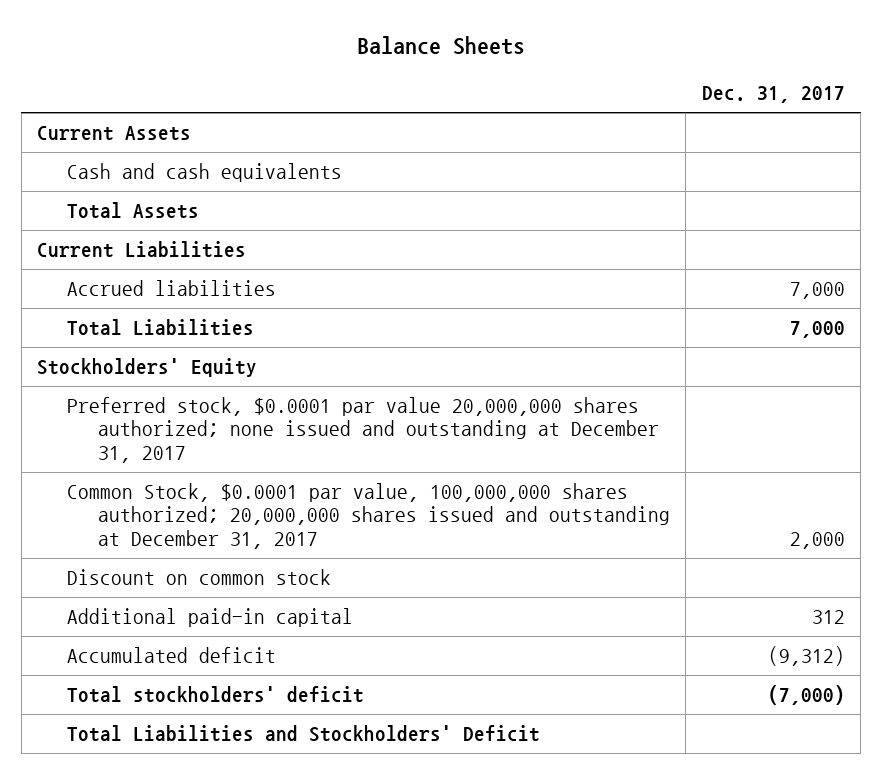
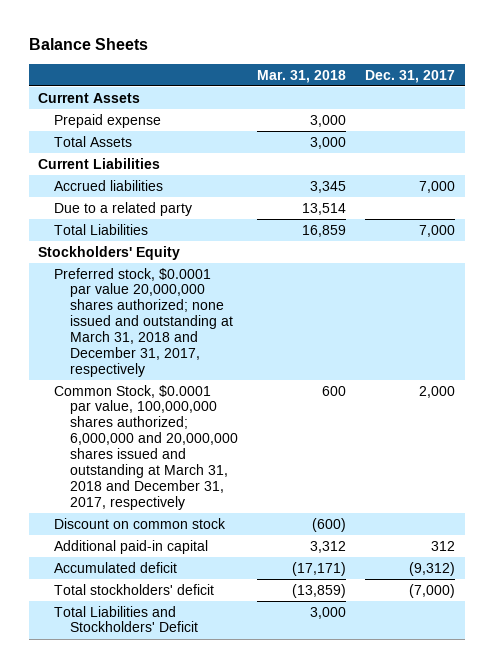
- | Dec. 31, 2017
+ | Mar. 31, 2018 | Dec. 31, 2017
- Cash and cash equivalents
+ Prepaid expense | 3,000 |
+ Due to a related party | 13,514 |
- Preferred stock, $0.0001 par value 20,000,000 shares authorized; none issued and outstanding at December 31, 2017
- Common Stock, $0.0001 par value, 100,000,000 shares authorized; 20,000,000 shares issued and outstanding at December 31, 2017 | 2,000
+ Preferred stock, $0.0001 par value 20,000,000 shares authorized; none issued and outstanding at March 31, 2018 and December 31, 2017, respectively
+ Common Stock, $0.0001 par value, 100,000,000 shares authorized; 6,000,000 and 20,000,000 shares issued and outstanding at March 31, 2018 and December 31, 2017, respectively | 600 | 2,000

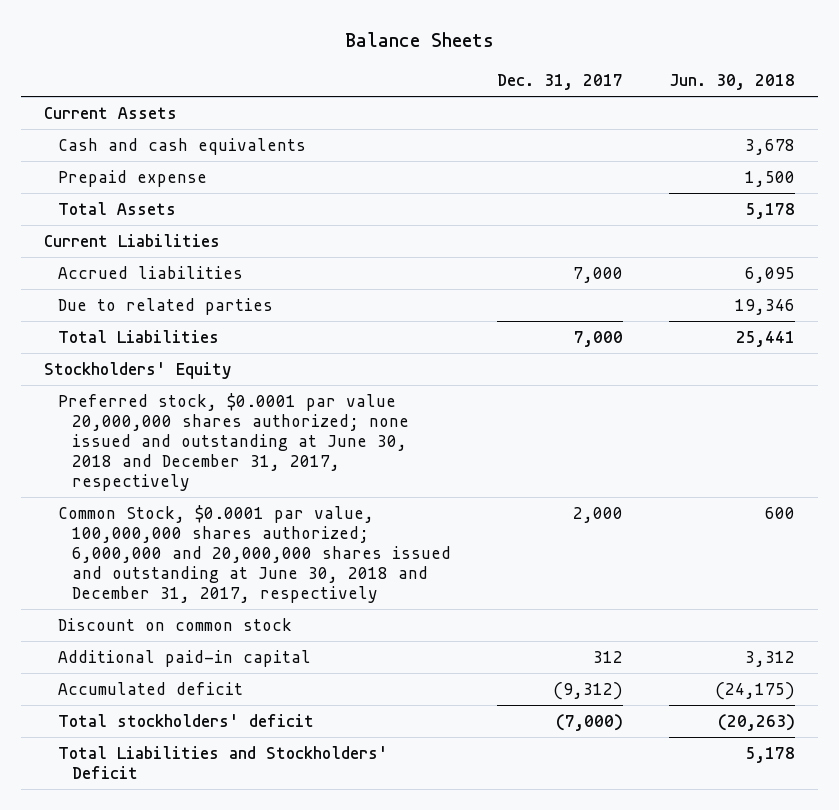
- | Mar. 31, 2018 | Dec. 31, 2017
+ | Dec. 31, 2017 | Jun. 30, 2018
+ Cash and cash equivalents | | 3,678
- Due to a related party | 13,514 |
+ Due to related parties | | 19,346
- Preferred stock, $0.0001 par value 20,000,000 shares authorized; none issued and outstanding at March 31, 2018 and December 31, 2017, respectively
- Common Stock, $0.0001 par value, 100,000,000 shares authorized; 6,000,000 and 20,000,000 shares issued and outstanding at March 31, 2018 and December 31, 2017, respectively | 600 | 2,000
+ Preferred stock, $0.0001 par value 20,000,000 shares authorized; none issued and outstanding at June 30, 2018 and December 31, 2017, respectively
+ Common Stock, $0.0001 par value, 100,000,000 shares authorized; 6,000,000 and 20,000,000 shares issued and outstanding at June 30, 2018 and December 31, 2017, respectively | 2,000 | 600

